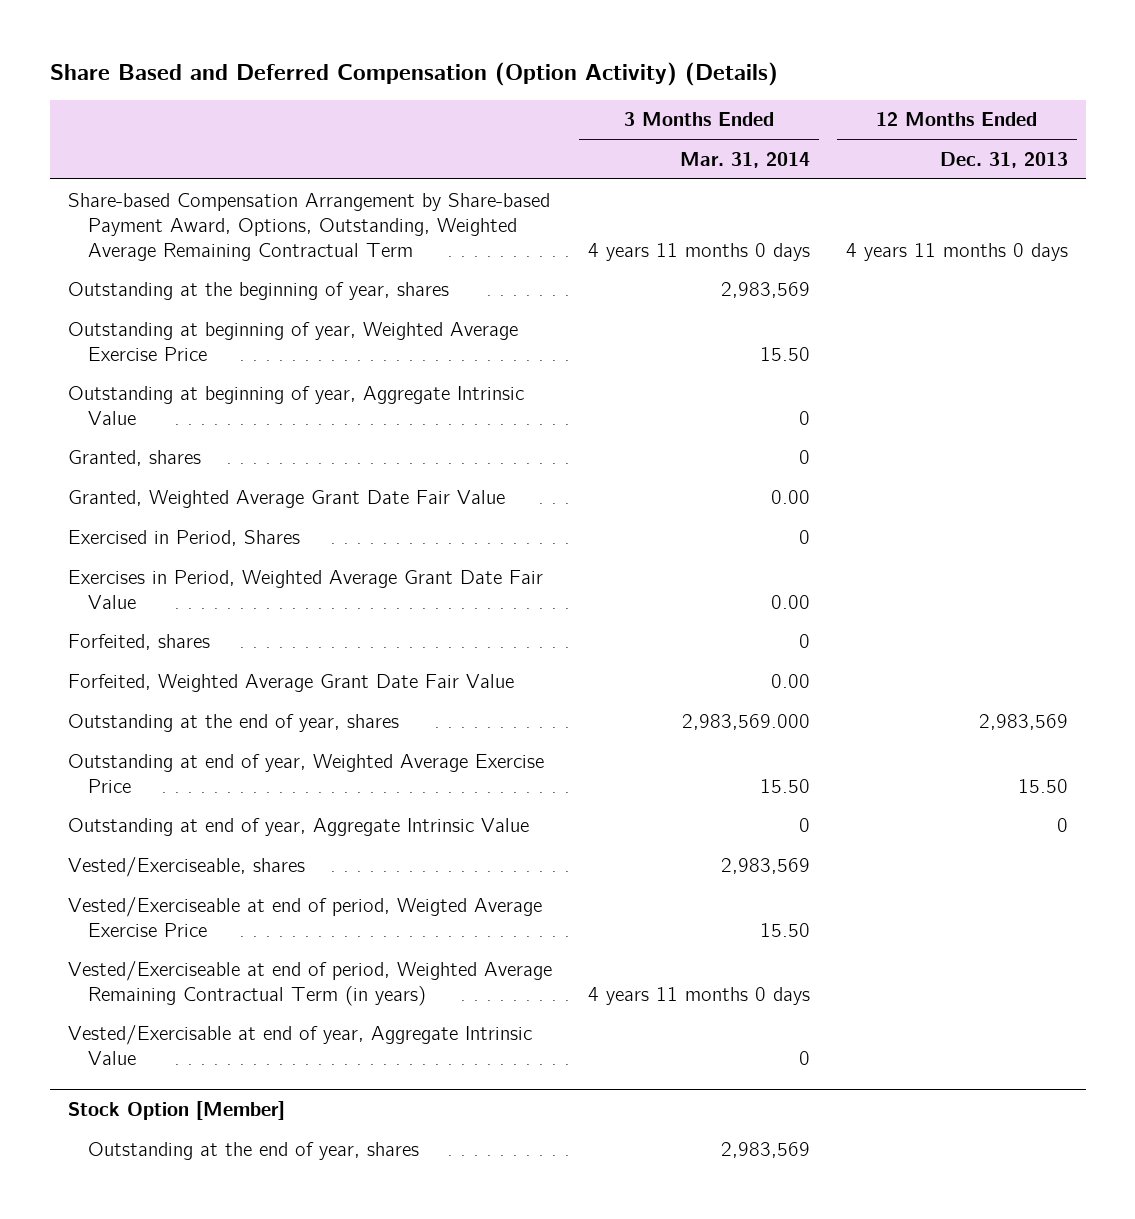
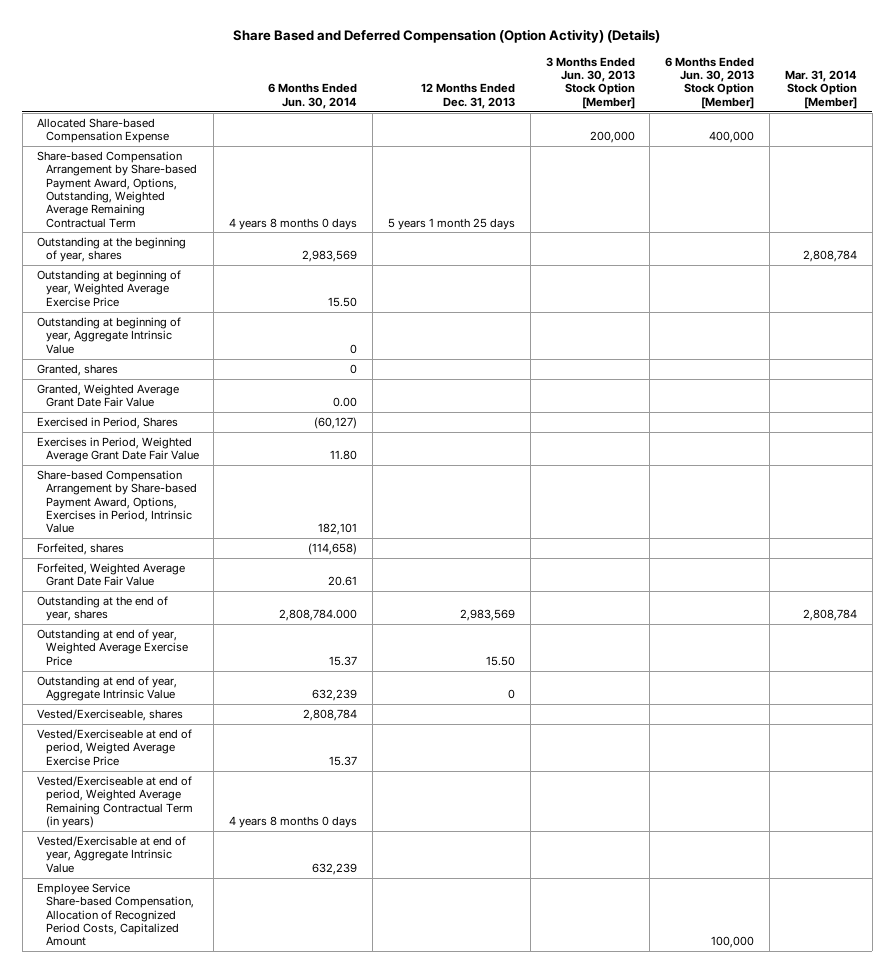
- | 3 Months Ended Mar. 31, 2014 | 12 Months Ended Dec. 31, 2013
+ | 6 Months Ended Jun. 30, 2014 | 12 Months Ended Dec. 31, 2013 | 3 Months Ended Jun. 30, 2013 Stock Option [Member] | 6 Months Ended Jun. 30, 2013 Stock Option [Member] | Mar. 31, 2014 Stock Option [Member]
- Share-based Compensation Arrangement by Share-based Payment Award, Options, Outstanding, Weighted Average Remaining Contractual Term | 4 years 11 months 0 days | 4 years 11 months 0 days
+ Allocated Share-based Compensation Expense | | | 200,000 | 400,000 |
+ Share-based Compensation Arrangement by Share-based Payment Award, Options, Outstanding, Weighted Average Remaining Contractual Term | 4 years 8 months 0 days | 5 years 1 month 25 days | | |
+ Share-based Compensation Arrangement by Share-based Payment Award, Options, Exercises in Period, Intrinsic Value | 182,101 | | | |
- Stock Option [Member]
- Outstanding at the end of year, shares | 2,983,569 |
+ Employee Service Share-based Compensation, Allocation of Recognized Period Costs, Capitalized Amount | | | | 100,000 |

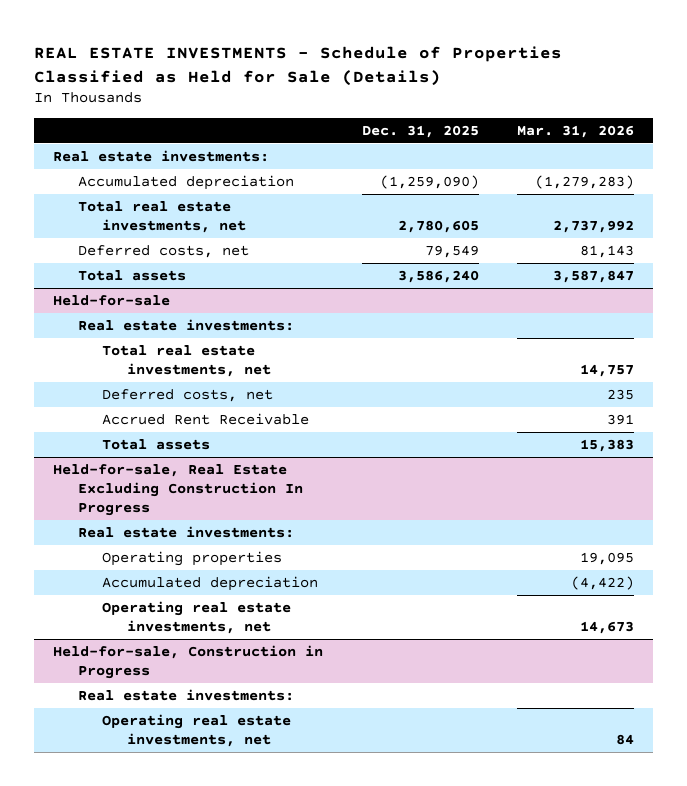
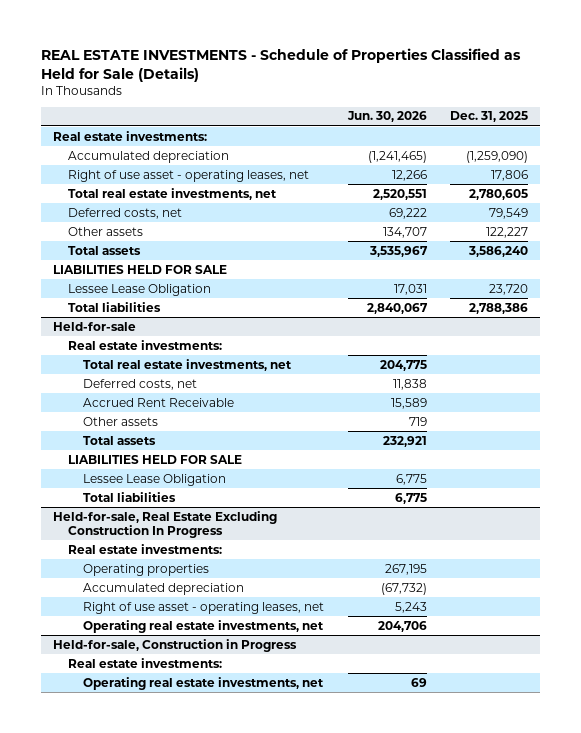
- | Dec. 31, 2025 | Mar. 31, 2026
+ | Jun. 30, 2026 | Dec. 31, 2025
+ Right of use asset - operating leases, net | 12,266 | 17,806
+ Other assets | 134,707 | 122,227
+ LIABILITIES HELD FOR SALE
+ Lessee Lease Obligation | 17,031 | 23,720
+ Total liabilities | 2,840,067 | 2,788,386
@ Held-for-sale
+ Other assets | 719 |
+ LIABILITIES HELD FOR SALE
+ Lessee Lease Obligation | 6,775 |
+ Total liabilities | 6,775 |
@ Held-for-sale, Real Estate Excluding Construction In Progress
+ Right of use asset - operating leases, net | 5,243 |

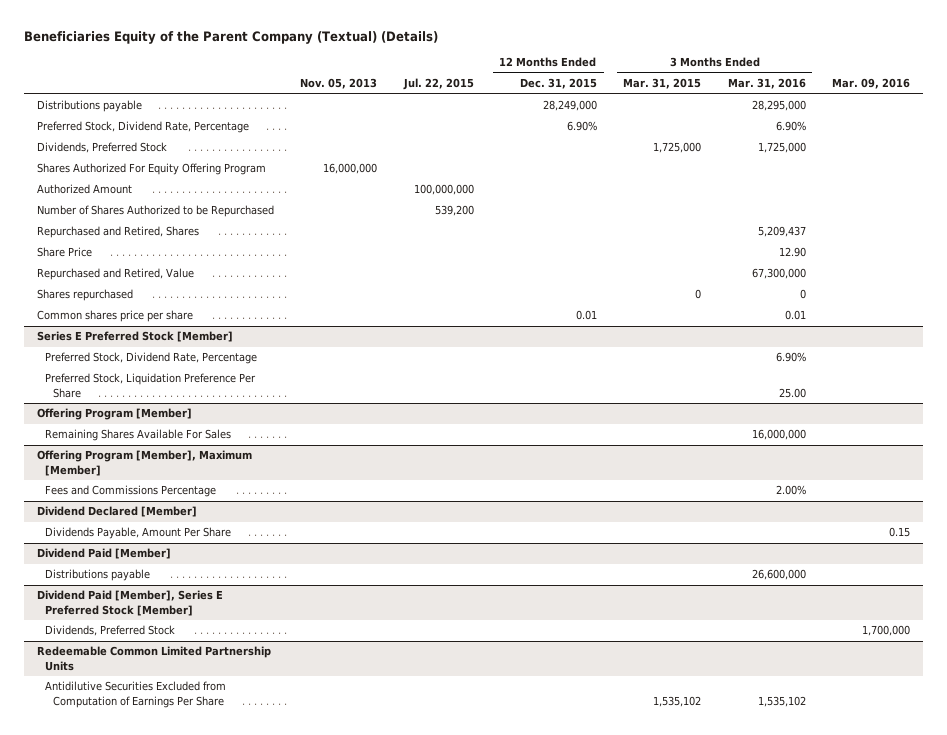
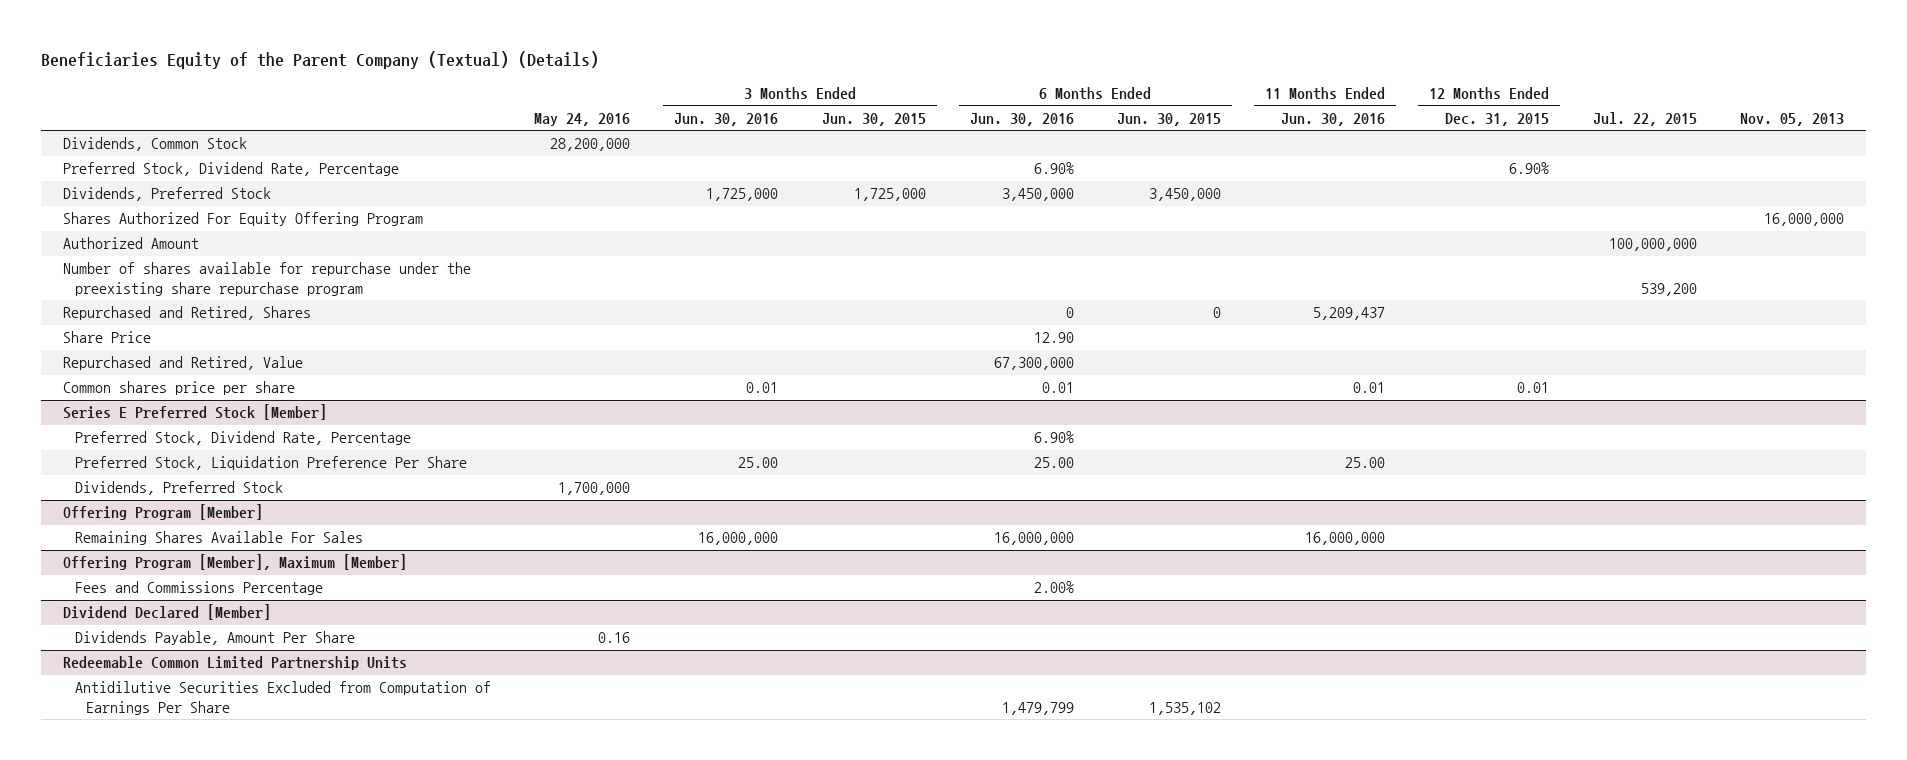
- | Nov. 05, 2013 | Jul. 22, 2015 | 12 Months Ended Dec. 31, 2015 | 3 Months Ended Mar. 31, 2015 | 3 Months Ended Mar. 31, 2016 | Mar. 09, 2016
+ | May 24, 2016 | 3 Months Ended Jun. 30, 2016 | 3 Months Ended Jun. 30, 2015 | 6 Months Ended Jun. 30, 2016 | 6 Months Ended Jun. 30, 2015 | 11 Months Ended Jun. 30, 2016 | 12 Months Ended Dec. 31, 2015 | Jul. 22, 2015 | Nov. 05, 2013
- Distributions payable | | | 28,249,000 | | 28,295,000 |
+ Dividends, Common Stock | 28,200,000 | | | | | | | |
- Number of Shares Authorized to be Repurchased | | 539,200 | | | |
+ Number of shares available for repurchase under the preexisting share repurchase program | | | | | | | | 539,200 |
- Shares repurchased | | | | 0 | 0 |
@ Series E Preferred Stock [Member]
+ Dividends, Preferred Stock | 1,700,000 | | | | | | | |
- Dividend Paid [Member]
- Distributions payable | | | | | 26,600,000 |
- Dividend Paid [Member], Series E Preferred Stock [Member]
- Dividends, Preferred Stock | | | | | | 1,700,000

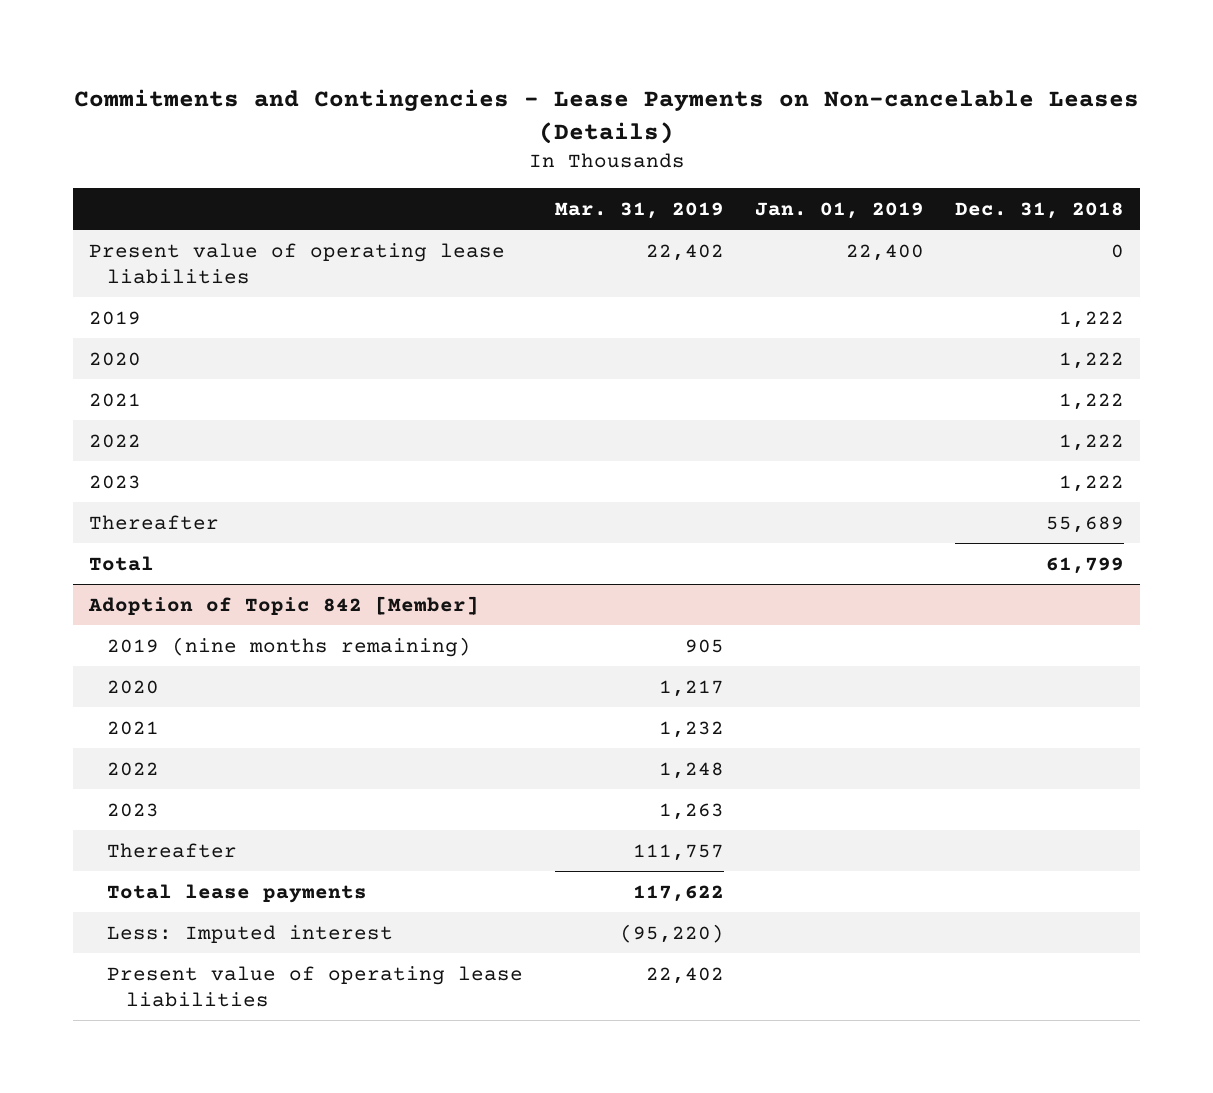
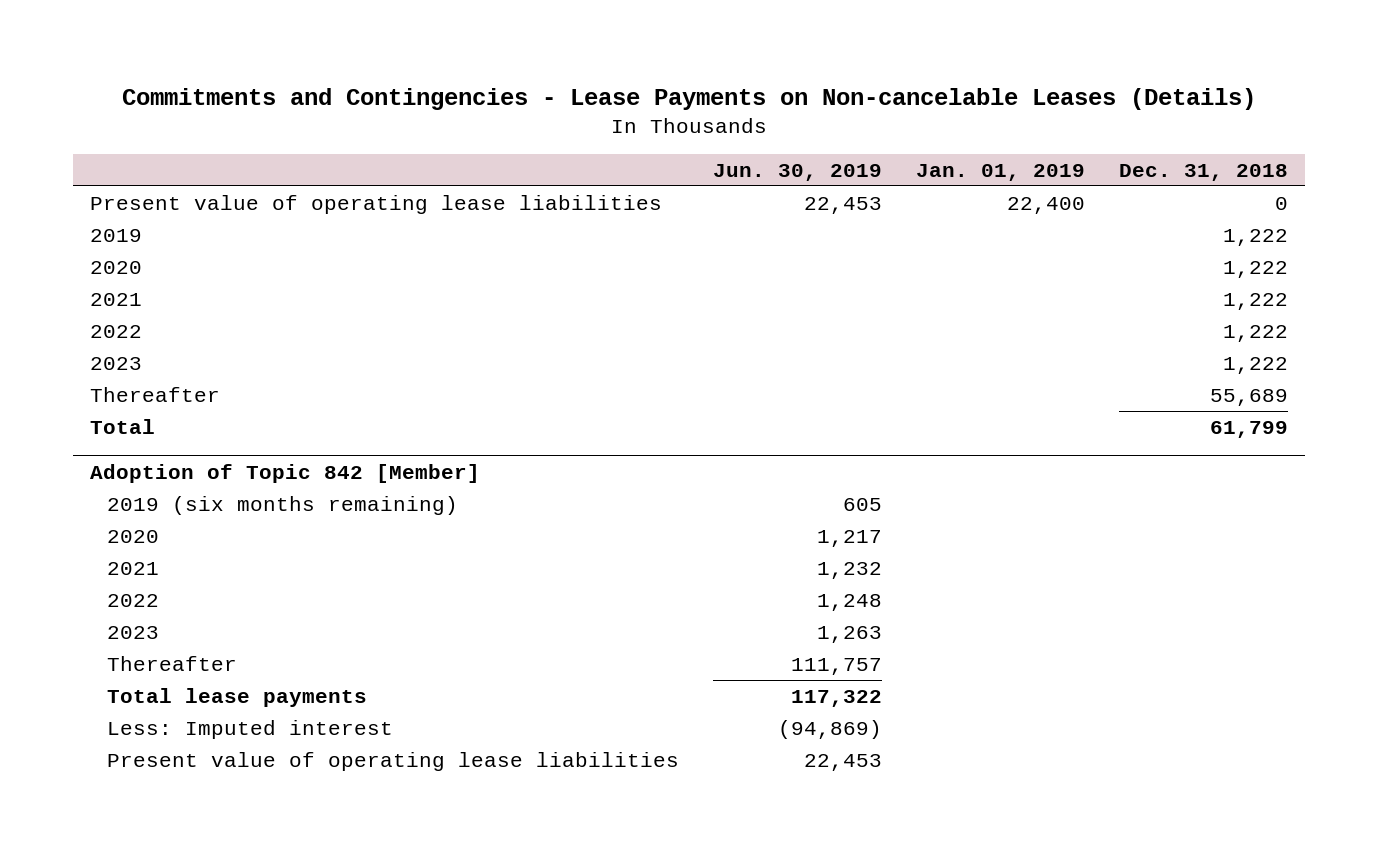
- | Mar. 31, 2019 | Jan. 01, 2019 | Dec. 31, 2018
+ | Jun. 30, 2019 | Jan. 01, 2019 | Dec. 31, 2018
@ Adoption of Topic 842 [Member]
- 2019 (nine months remaining) | 905 | |
+ 2019 (six months remaining) | 605 | |

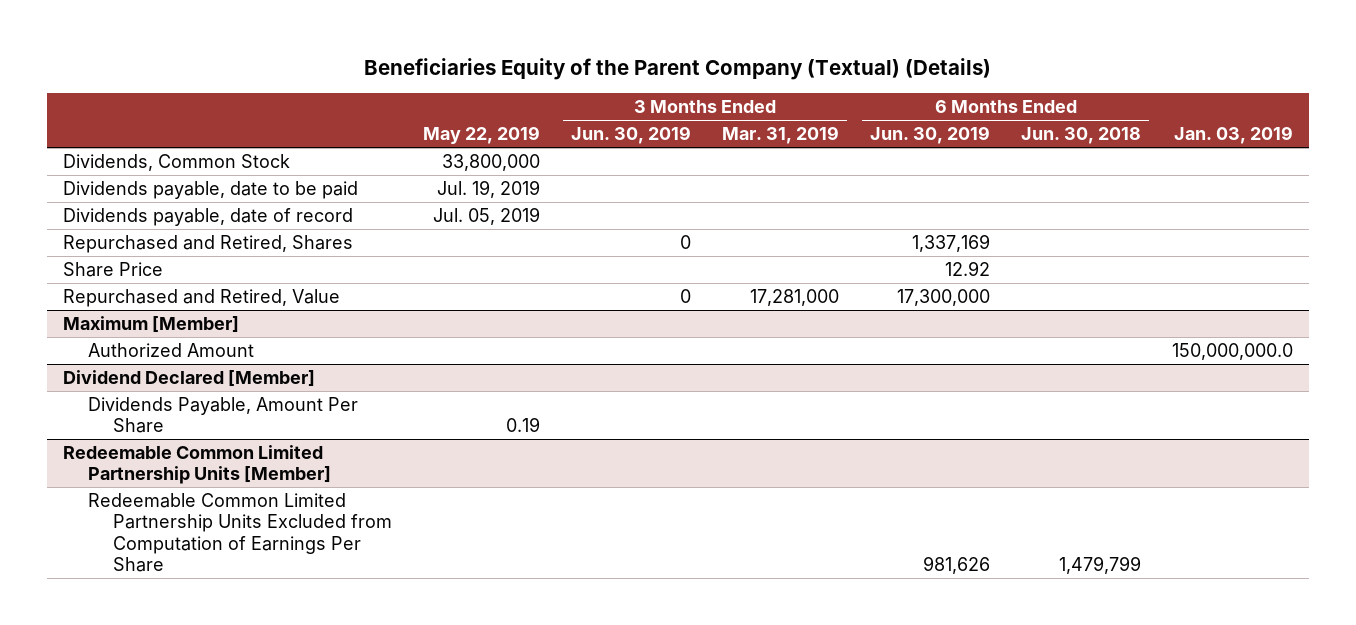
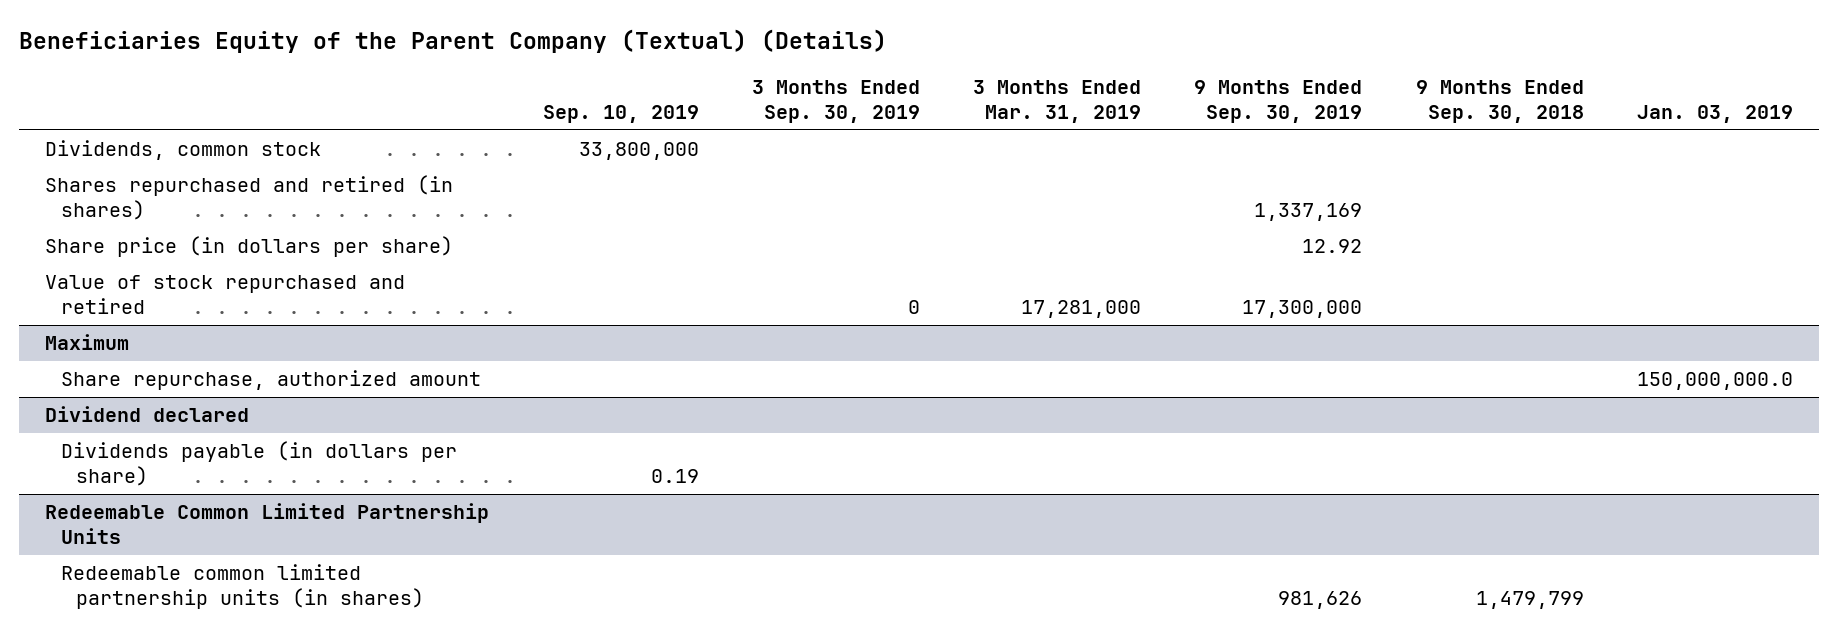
- | May 22, 2019 | 3 Months Ended Jun. 30, 2019 | 3 Months Ended Mar. 31, 2019 | 6 Months Ended Jun. 30, 2019 | 6 Months Ended Jun. 30, 2018 | Jan. 03, 2019
+ | Sep. 10, 2019 | 3 Months Ended Sep. 30, 2019 | 3 Months Ended Mar. 31, 2019 | 9 Months Ended Sep. 30, 2019 | 9 Months Ended Sep. 30, 2018 | Jan. 03, 2019
- Dividends, Common Stock | 33,800,000 | | | | |
- Dividends payable, date to be paid | Jul. 19, 2019 | | | | |
- Dividends payable, date of record | Jul. 05, 2019 | | | | |
- Repurchased and Retired, Shares | | 0 | | 1,337,169 | |
- Share Price | | | | 12.92 | |
- Repurchased and Retired, Value | | 0 | 17,281,000 | 17,300,000 | |
- Maximum [Member]
- Authorized Amount | | | | | | 150,000,000.0
- Dividend Declared [Member]
- Dividends Payable, Amount Per Share | 0.19 | | | | |
- Redeemable Common Limited Partnership Units [Member]
- Redeemable Common Limited Partnership Units Excluded from Computation of Earnings Per Share | | | | 981,626 | 1,479,799 |
+ Dividends, common stock | 33,800,000 | | | | |
+ Shares repurchased and retired (in shares) | | | | 1,337,169 | |
+ Share price (in dollars per share) | | | | 12.92 | |
+ Value of stock repurchased and retired | | 0 | 17,281,000 | 17,300,000 | |
+ Maximum
+ Share repurchase, authorized amount | | | | | | 150,000,000.0
+ Dividend declared
+ Dividends payable (in dollars per share) | 0.19 | | | | |
+ Redeemable Common Limited Partnership Units
+ Redeemable common limited partnership units (in shares) | | | | 981,626 | 1,479,799 |

